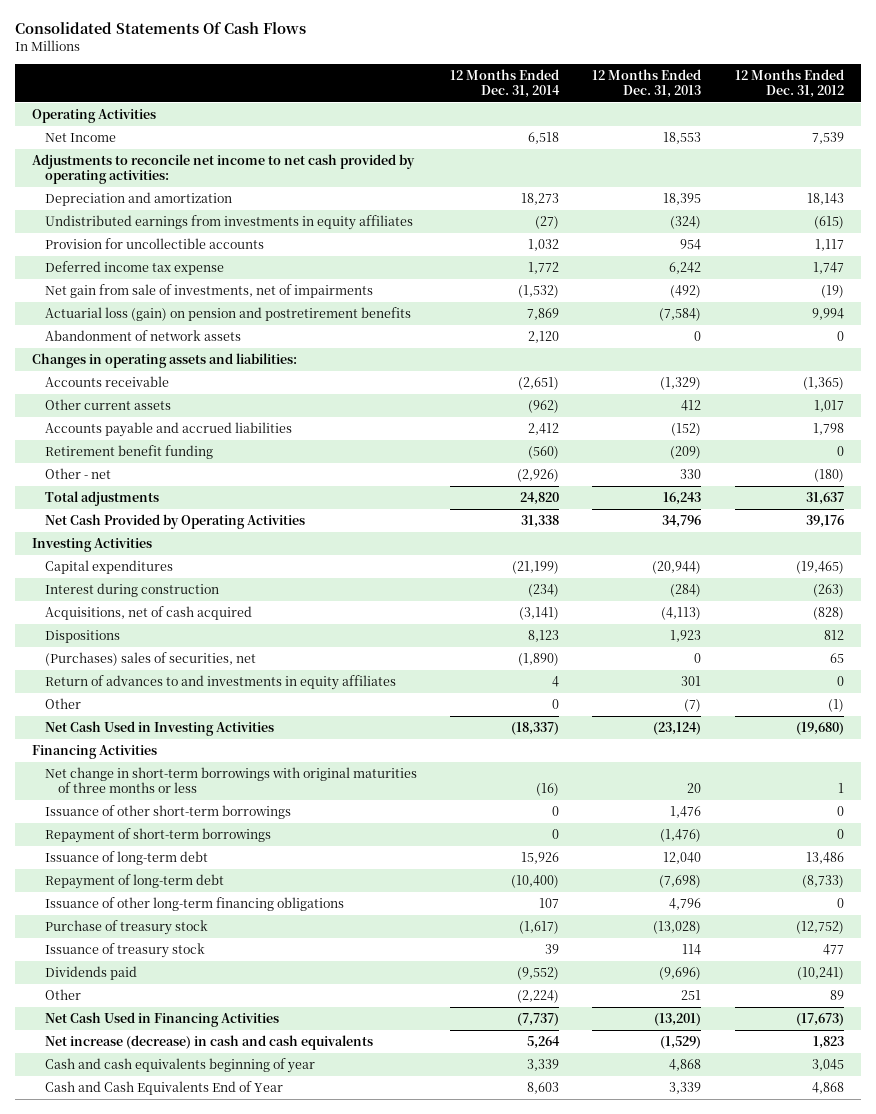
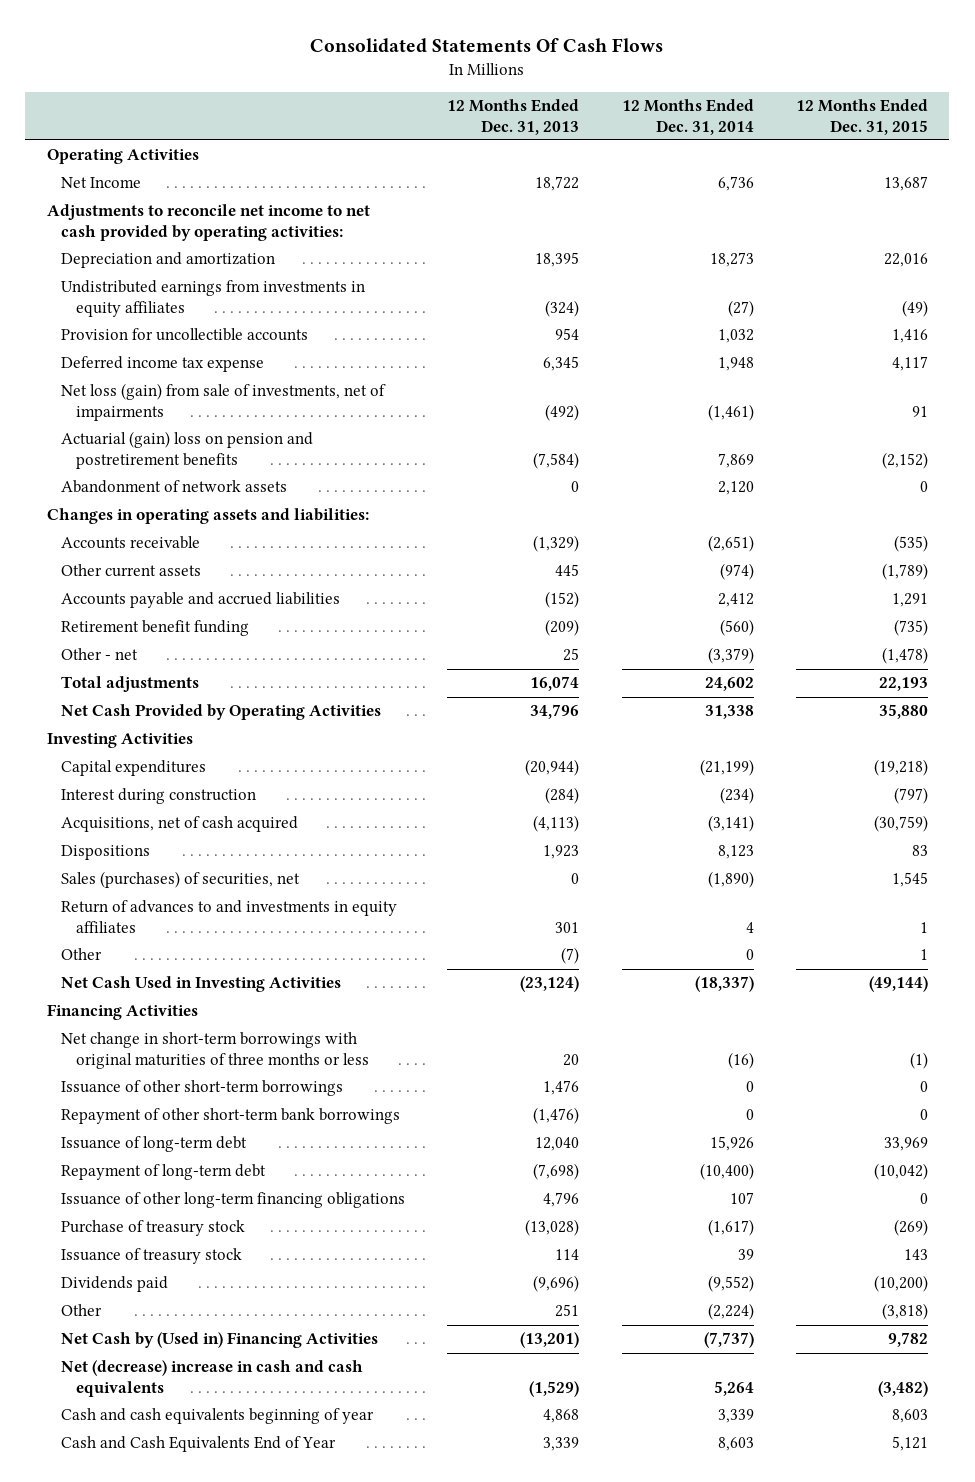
- | 12 Months Ended Dec. 31, 2014 | 12 Months Ended Dec. 31, 2013 | 12 Months Ended Dec. 31, 2012
+ | 12 Months Ended Dec. 31, 2013 | 12 Months Ended Dec. 31, 2014 | 12 Months Ended Dec. 31, 2015
- Net Income | 6,518 | 18,553 | 7,539
+ Net Income | 18,722 | 6,736 | 13,687
- Deferred income tax expense | 1,772 | 6,242 | 1,747
- Net gain from sale of investments, net of impairments | (1,532) | (492) | (19)
- Actuarial loss (gain) on pension and postretirement benefits | 7,869 | (7,584) | 9,994
+ Deferred income tax expense | 6,345 | 1,948 | 4,117
+ Net loss (gain) from sale of investments, net of impairments | (492) | (1,461) | 91
+ Actuarial (gain) loss on pension and postretirement benefits | (7,584) | 7,869 | (2,152)
- Other current assets | (962) | 412 | 1,017
+ Other current assets | 445 | (974) | (1,789)
- Other - net | (2,926) | 330 | (180)
- Total adjustments | 24,820 | 16,243 | 31,637
+ Other - net | 25 | (3,379) | (1,478)
+ Total adjustments | 16,074 | 24,602 | 22,193
- (Purchases) sales of securities, net | (1,890) | 0 | 65
+ Sales (purchases) of securities, net | 0 | (1,890) | 1,545
- Repayment of short-term borrowings | 0 | (1,476) | 0
+ Repayment of other short-term bank borrowings | (1,476) | 0 | 0
- Net Cash Used in Financing Activities | (7,737) | (13,201) | (17,673)
- Net increase (decrease) in cash and cash equivalents | 5,264 | (1,529) | 1,823
+ Net Cash by (Used in) Financing Activities | (13,201) | (7,737) | 9,782
+ Net (decrease) increase in cash and cash equivalents | (1,529) | 5,264 | (3,482)

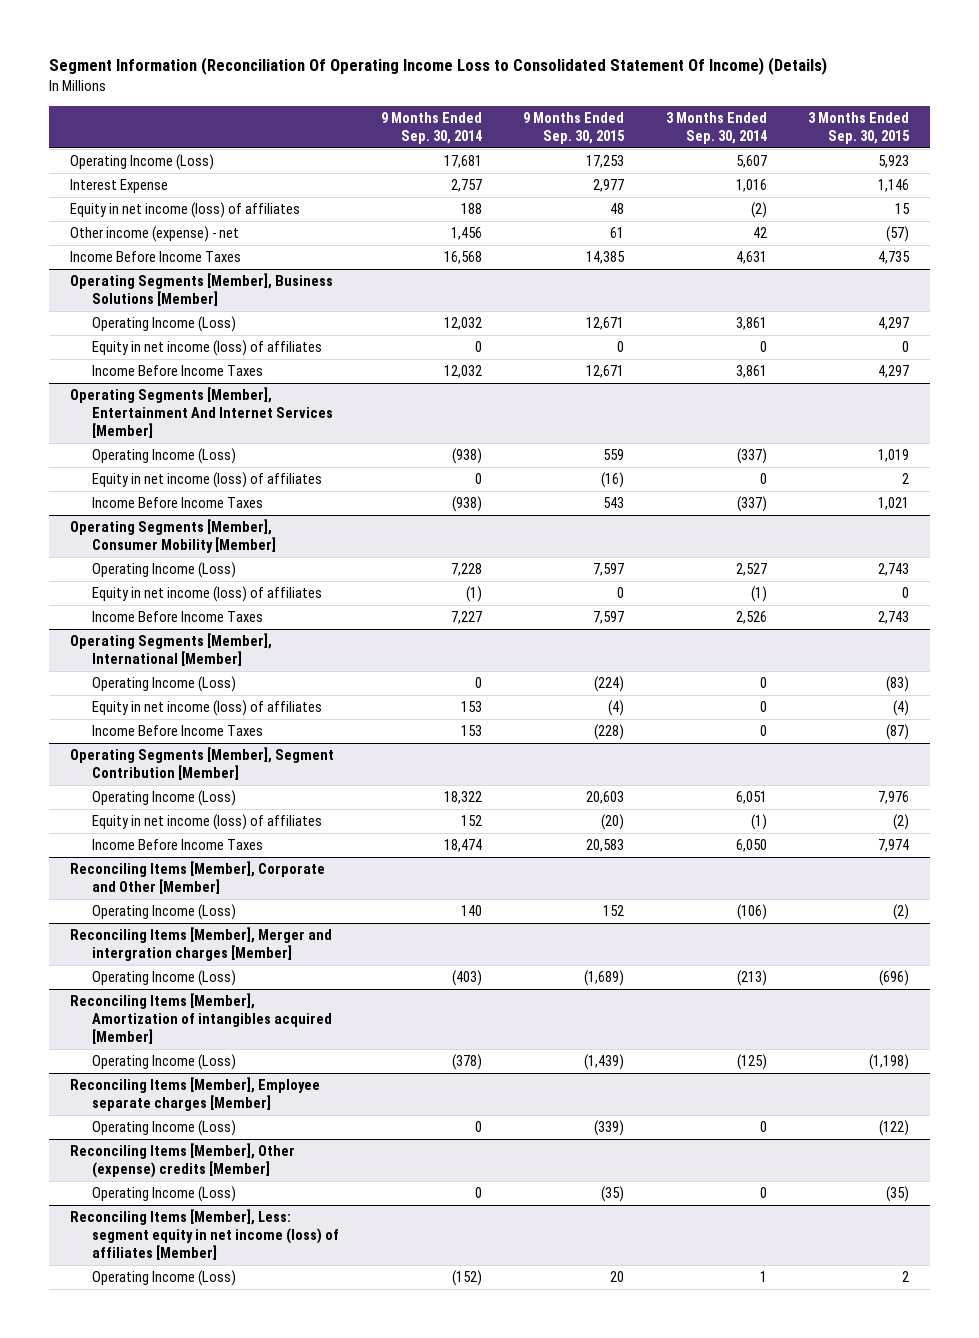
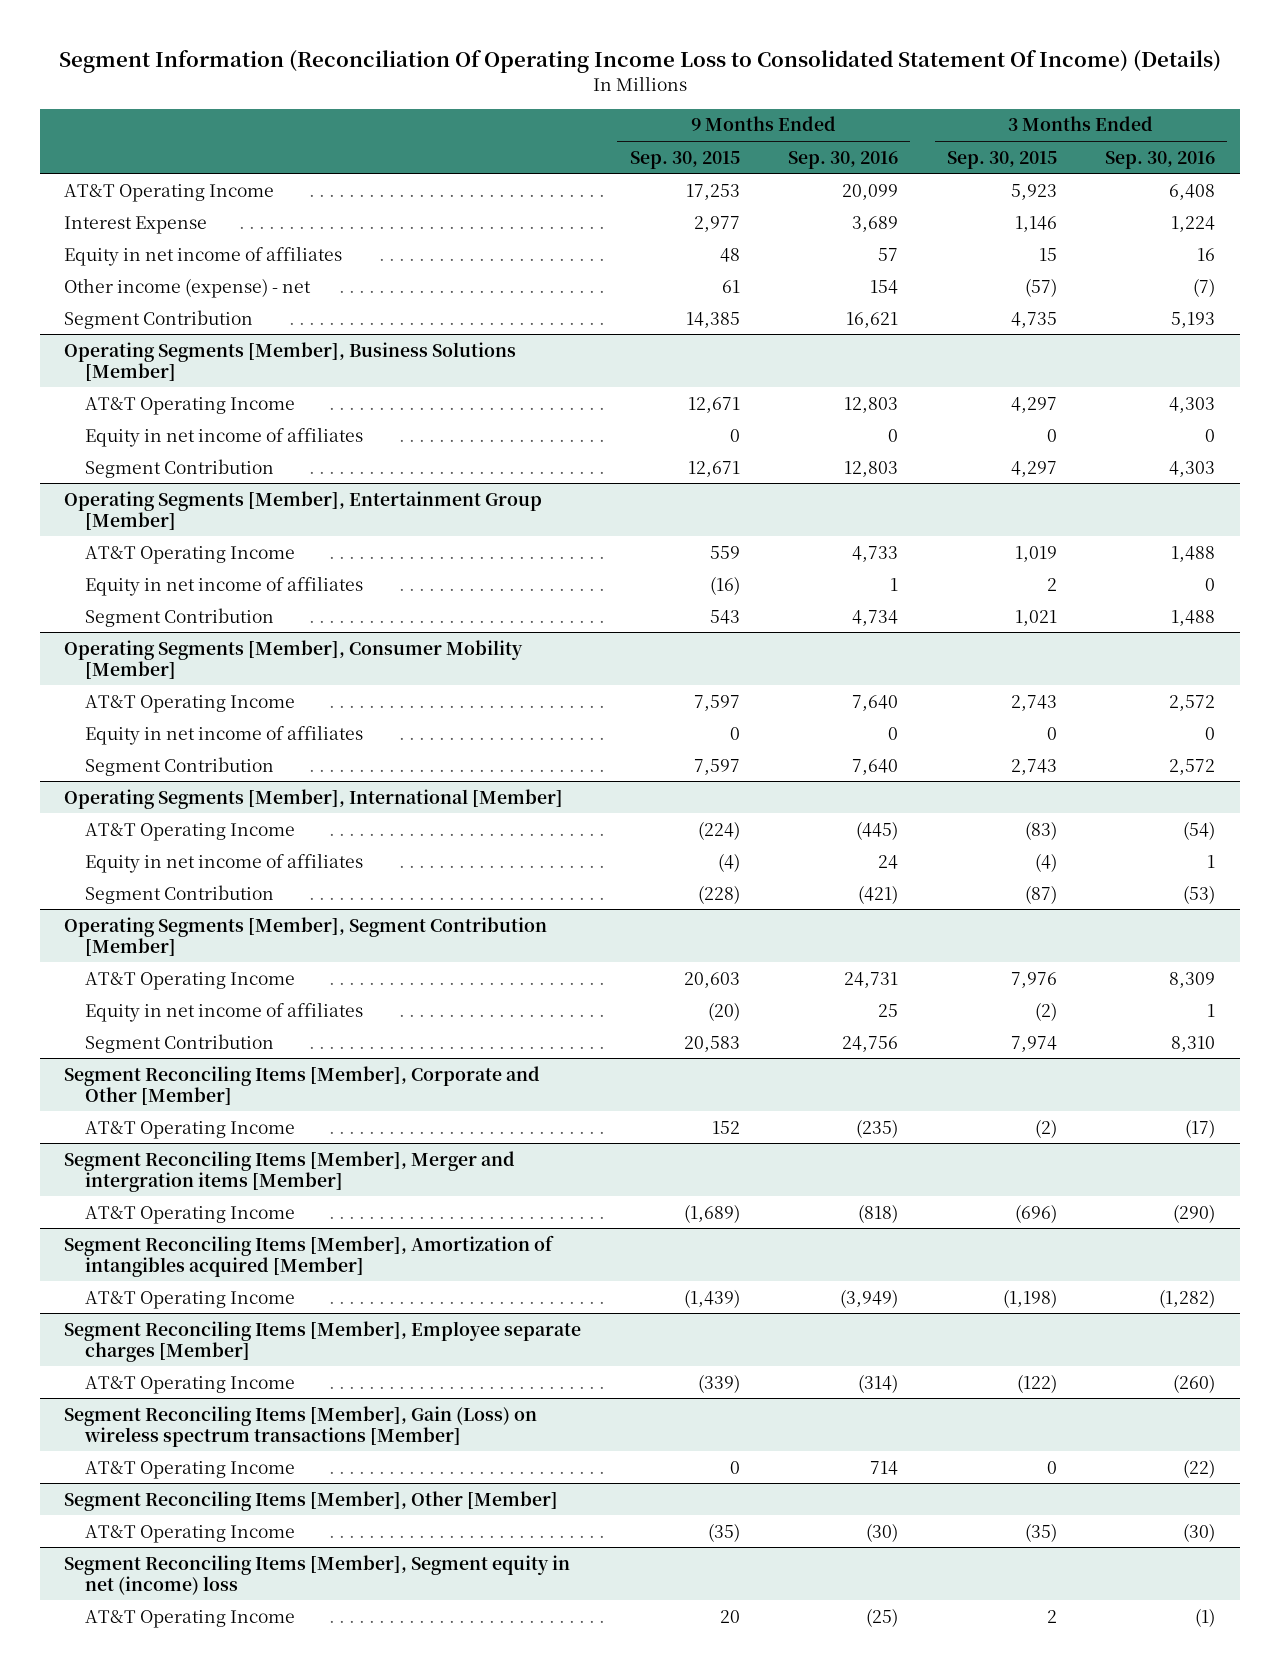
- | 9 Months Ended Sep. 30, 2014 | 9 Months Ended Sep. 30, 2015 | 3 Months Ended Sep. 30, 2014 | 3 Months Ended Sep. 30, 2015
+ | 9 Months Ended Sep. 30, 2015 | 9 Months Ended Sep. 30, 2016 | 3 Months Ended Sep. 30, 2015 | 3 Months Ended Sep. 30, 2016
- Operating Income (Loss) | 17,681 | 17,253 | 5,607 | 5,923
+ AT&T Operating Income | 17,253 | 20,099 | 5,923 | 6,408
- Equity in net income (loss) of affiliates | 188 | 48 | (2) | 15
+ Equity in net income of affiliates | 48 | 57 | 15 | 16
- Income Before Income Taxes | 16,568 | 14,385 | 4,631 | 4,735
+ Segment Contribution | 14,385 | 16,621 | 4,735 | 5,193
@ Operating Segments [Member], Business Solutions [Member]
- Operating Income (Loss) | 12,032 | 12,671 | 3,861 | 4,297
- Equity in net income (loss) of affiliates | 0 | 0 | 0 | 0
- Income Before Income Taxes | 12,032 | 12,671 | 3,861 | 4,297
- Operating Segments [Member], Entertainment And Internet Services [Member]
- Operating Income (Loss) | (938) | 559 | (337) | 1,019
- Equity in net income (loss) of affiliates | 0 | (16) | 0 | 2
- Income Before Income Taxes | (938) | 543 | (337) | 1,021
@ Operating Segments [Member], Business Solutions [Member]
+ AT&T Operating Income | 12,671 | 12,803 | 4,297 | 4,303
+ Equity in net income of affiliates | 0 | 0 | 0 | 0
+ Segment Contribution | 12,671 | 12,803 | 4,297 | 4,303
+ Operating Segments [Member], Entertainment Group [Member]
+ AT&T Operating Income | 559 | 4,733 | 1,019 | 1,488
+ Equity in net income of affiliates | (16) | 1 | 2 | 0
+ Segment Contribution | 543 | 4,734 | 1,021 | 1,488
@ Operating Segments [Member], Consumer Mobility [Member]
- Operating Income (Loss) | 7,228 | 7,597 | 2,527 | 2,743
- Equity in net income (loss) of affiliates | (1) | 0 | (1) | 0
- Income Before Income Taxes | 7,227 | 7,597 | 2,526 | 2,743
+ AT&T Operating Income | 7,597 | 7,640 | 2,743 | 2,572
+ Equity in net income of affiliates | 0 | 0 | 0 | 0
+ Segment Contribution | 7,597 | 7,640 | 2,743 | 2,572
@ Operating Segments [Member], International [Member]
- Operating Income (Loss) | 0 | (224) | 0 | (83)
- Equity in net income (loss) of affiliates | 153 | (4) | 0 | (4)
- Income Before Income Taxes | 153 | (228) | 0 | (87)
+ AT&T Operating Income | (224) | (445) | (83) | (54)
+ Equity in net income of affiliates | (4) | 24 | (4) | 1
+ Segment Contribution | (228) | (421) | (87) | (53)
@ Operating Segments [Member], Segment Contribution [Member]
- Operating Income (Loss) | 18,322 | 20,603 | 6,051 | 7,976
- Equity in net income (loss) of affiliates | 152 | (20) | (1) | (2)
- Income Before Income Taxes | 18,474 | 20,583 | 6,050 | 7,974
- Reconciling Items [Member], Corporate and Other [Member]
- Operating Income (Loss) | 140 | 152 | (106) | (2)
- Reconciling Items [Member], Merger and intergration charges [Member]
- Operating Income (Loss) | (403) | (1,689) | (213) | (696)
- Reconciling Items [Member], Amortization of intangibles acquired [Member]
- Operating Income (Loss) | (378) | (1,439) | (125) | (1,198)
- Reconciling Items [Member], Employee separate charges [Member]
- Operating Income (Loss) | 0 | (339) | 0 | (122)
- Reconciling Items [Member], Other (expense) credits [Member]
- Operating Income (Loss) | 0 | (35) | 0 | (35)
- Reconciling Items [Member], Less: segment equity in net income (loss) of affiliates [Member]
- Operating Income (Loss) | (152) | 20 | 1 | 2
@ Operating Segments [Member], Segment Contribution [Member]
+ AT&T Operating Income | 20,603 | 24,731 | 7,976 | 8,309
+ Equity in net income of affiliates | (20) | 25 | (2) | 1
+ Segment Contribution | 20,583 | 24,756 | 7,974 | 8,310
+ Segment Reconciling Items [Member], Corporate and Other [Member]
+ AT&T Operating Income | 152 | (235) | (2) | (17)
+ Segment Reconciling Items [Member], Merger and intergration items [Member]
+ AT&T Operating Income | (1,689) | (818) | (696) | (290)
+ Segment Reconciling Items [Member], Amortization of intangibles acquired [Member]
+ AT&T Operating Income | (1,439) | (3,949) | (1,198) | (1,282)
+ Segment Reconciling Items [Member], Employee separate charges [Member]
+ AT&T Operating Income | (339) | (314) | (122) | (260)
+ Segment Reconciling Items [Member], Gain (Loss) on wireless spectrum transactions [Member]
+ AT&T Operating Income | 0 | 714 | 0 | (22)
+ Segment Reconciling Items [Member], Other [Member]
+ AT&T Operating Income | (35) | (30) | (35) | (30)
+ Segment Reconciling Items [Member], Segment equity in net (income) loss
+ AT&T Operating Income | 20 | (25) | 2 | (1)

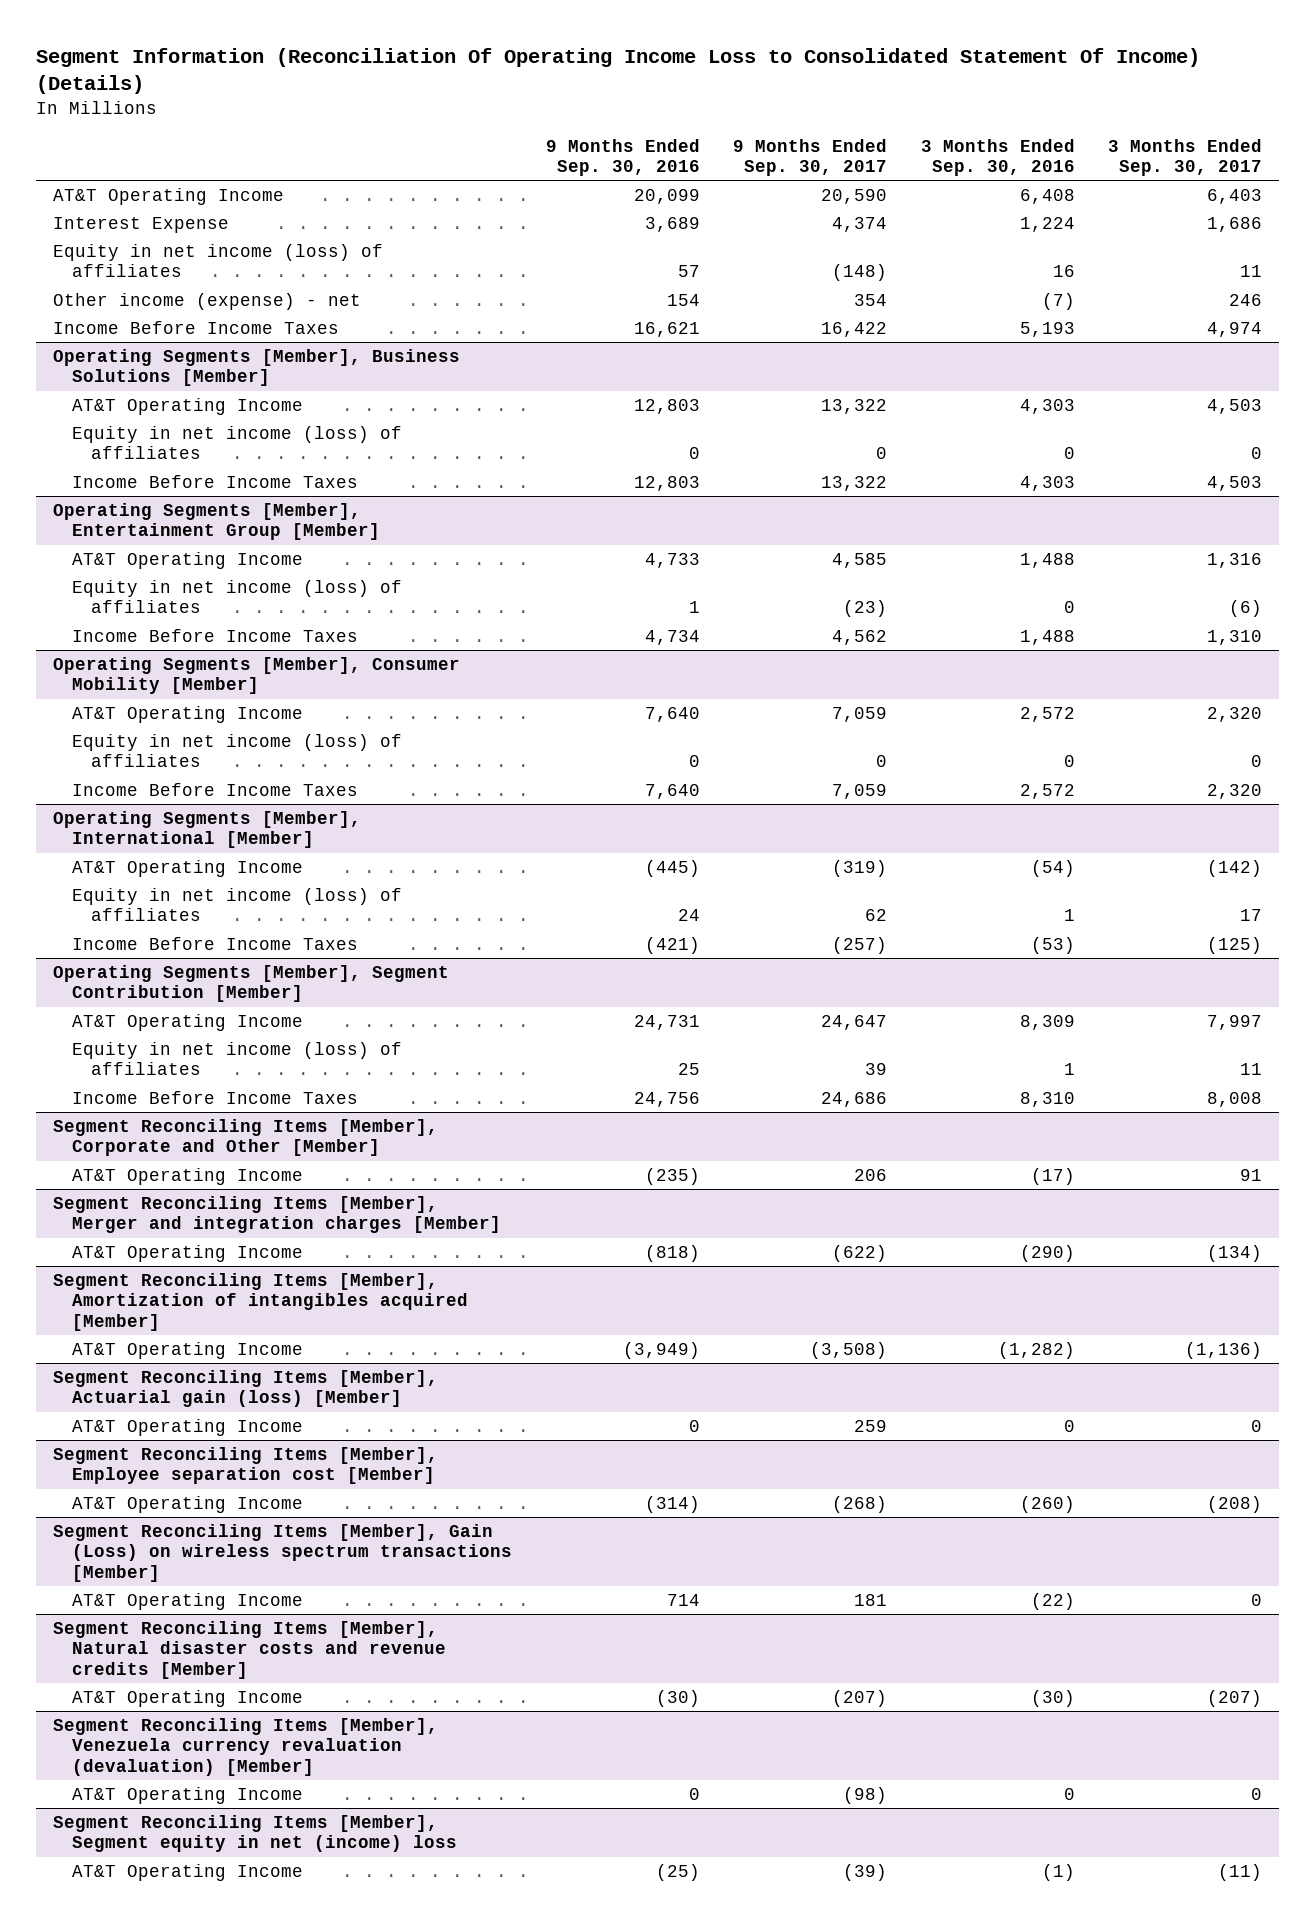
- | 9 Months Ended Sep. 30, 2015 | 9 Months Ended Sep. 30, 2016 | 3 Months Ended Sep. 30, 2015 | 3 Months Ended Sep. 30, 2016
+ | 9 Months Ended Sep. 30, 2016 | 9 Months Ended Sep. 30, 2017 | 3 Months Ended Sep. 30, 2016 | 3 Months Ended Sep. 30, 2017
- Equity in net income of affiliates | 48 | 57 | 15 | 16
+ Equity in net income (loss) of affiliates | 57 | (148) | 16 | 11
- Segment Contribution | 14,385 | 16,621 | 4,735 | 5,193
+ Income Before Income Taxes | 16,621 | 16,422 | 5,193 | 4,974
@ Operating Segments [Member], Business Solutions [Member]
- Equity in net income of affiliates | 0 | 0 | 0 | 0
- Segment Contribution | 12,671 | 12,803 | 4,297 | 4,303
+ Equity in net income (loss) of affiliates | 0 | 0 | 0 | 0
+ Income Before Income Taxes | 12,803 | 13,322 | 4,303 | 4,503
@ Operating Segments [Member], Entertainment Group [Member]
- Equity in net income of affiliates | (16) | 1 | 2 | 0
- Segment Contribution | 543 | 4,734 | 1,021 | 1,488
+ Equity in net income (loss) of affiliates | 1 | (23) | 0 | (6)
+ Income Before Income Taxes | 4,734 | 4,562 | 1,488 | 1,310
@ Operating Segments [Member], Consumer Mobility [Member]
- Equity in net income of affiliates | 0 | 0 | 0 | 0
- Segment Contribution | 7,597 | 7,640 | 2,743 | 2,572
+ Equity in net income (loss) of affiliates | 0 | 0 | 0 | 0
+ Income Before Income Taxes | 7,640 | 7,059 | 2,572 | 2,320
@ Operating Segments [Member], International [Member]
- Equity in net income of affiliates | (4) | 24 | (4) | 1
- Segment Contribution | (228) | (421) | (87) | (53)
+ Equity in net income (loss) of affiliates | 24 | 62 | 1 | 17
+ Income Before Income Taxes | (421) | (257) | (53) | (125)
@ Operating Segments [Member], Segment Contribution [Member]
- Equity in net income of affiliates | (20) | 25 | (2) | 1
- Segment Contribution | 20,583 | 24,756 | 7,974 | 8,310
+ Equity in net income (loss) of affiliates | 25 | 39 | 1 | 11
+ Income Before Income Taxes | 24,756 | 24,686 | 8,310 | 8,008
- Segment Reconciling Items [Member], Merger and intergration items [Member]
+ Segment Reconciling Items [Member], Merger and integration charges [Member]
- Segment Reconciling Items [Member], Employee separate charges [Member]
+ Segment Reconciling Items [Member], Actuarial gain (loss) [Member]
+ AT&T Operating Income | 0 | 259 | 0 | 0
+ Segment Reconciling Items [Member], Employee separation cost [Member]
- Segment Reconciling Items [Member], Other [Member]
+ Segment Reconciling Items [Member], Natural disaster costs and revenue credits [Member]
+ Segment Reconciling Items [Member], Venezuela currency revaluation (devaluation) [Member]
+ AT&T Operating Income | 0 | (98) | 0 | 0

